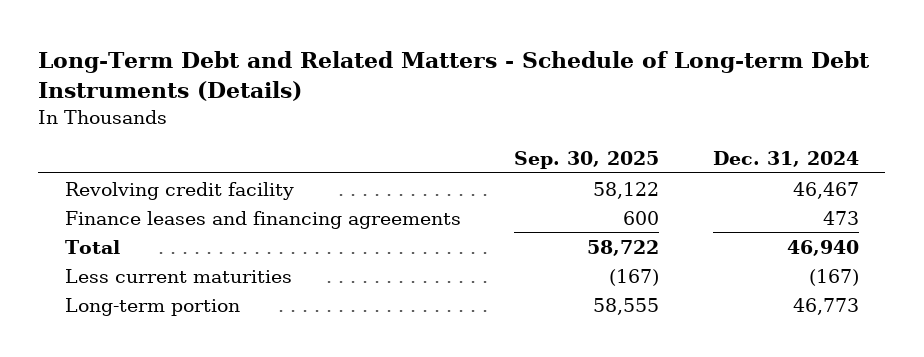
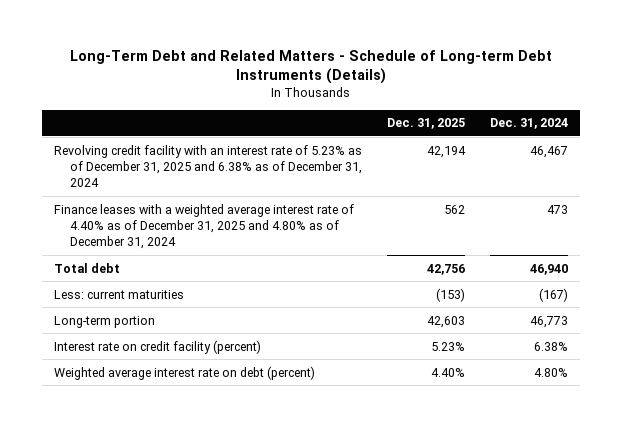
- | Sep. 30, 2025 | Dec. 31, 2024
+ | Dec. 31, 2025 | Dec. 31, 2024
- Revolving credit facility | 58,122 | 46,467
- Finance leases and financing agreements | 600 | 473
- Total | 58,722 | 46,940
- Less current maturities | (167) | (167)
+ Revolving credit facility with an interest rate of 5.23% as of December 31, 2025 and 6.38% as of December 31, 2024 | 42,194 | 46,467
+ Finance leases with a weighted average interest rate of 4.40% as of December 31, 2025 and 4.80% as of December 31, 2024 | 562 | 473
+ Total debt | 42,756 | 46,940
+ Less: current maturities | (153) | (167)
+ Interest rate on credit facility (percent) | 5.23% | 6.38%
+ Weighted average interest rate on debt (percent) | 4.40% | 4.80%

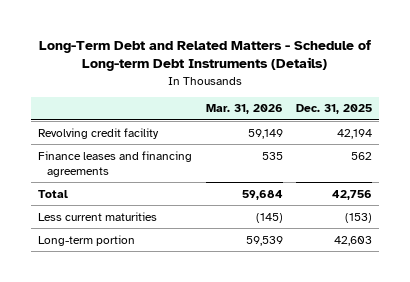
- | Dec. 31, 2025 | Dec. 31, 2024
+ | Mar. 31, 2026 | Dec. 31, 2025
- Revolving credit facility with an interest rate of 5.23% as of December 31, 2025 and 6.38% as of December 31, 2024 | 42,194 | 46,467
- Finance leases with a weighted average interest rate of 4.40% as of December 31, 2025 and 4.80% as of December 31, 2024 | 562 | 473
- Total debt | 42,756 | 46,940
- Less: current maturities | (153) | (167)
+ Revolving credit facility | 59,149 | 42,194
+ Finance leases and financing agreements | 535 | 562
+ Total | 59,684 | 42,756
+ Less current maturities | (145) | (153)
- Interest rate on credit facility (percent) | 5.23% | 6.38%
- Weighted average interest rate on debt (percent) | 4.40% | 4.80%

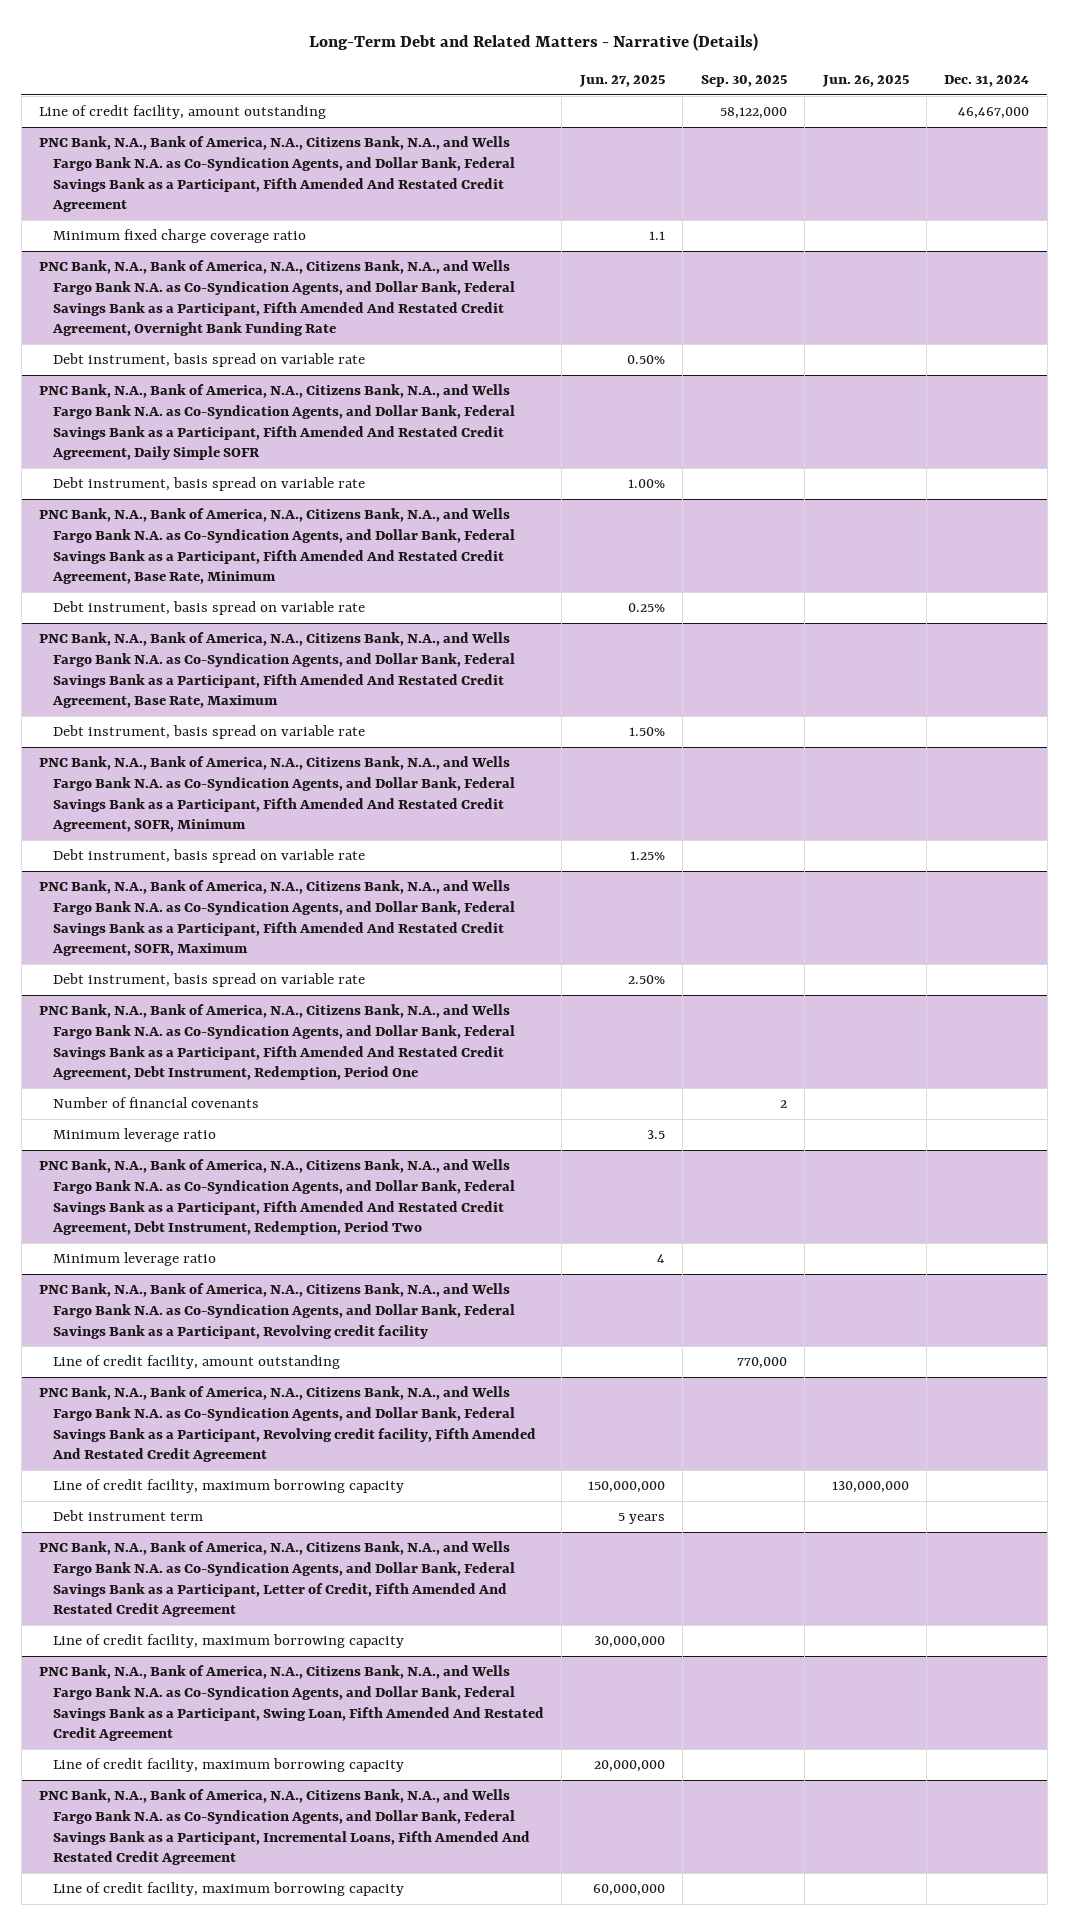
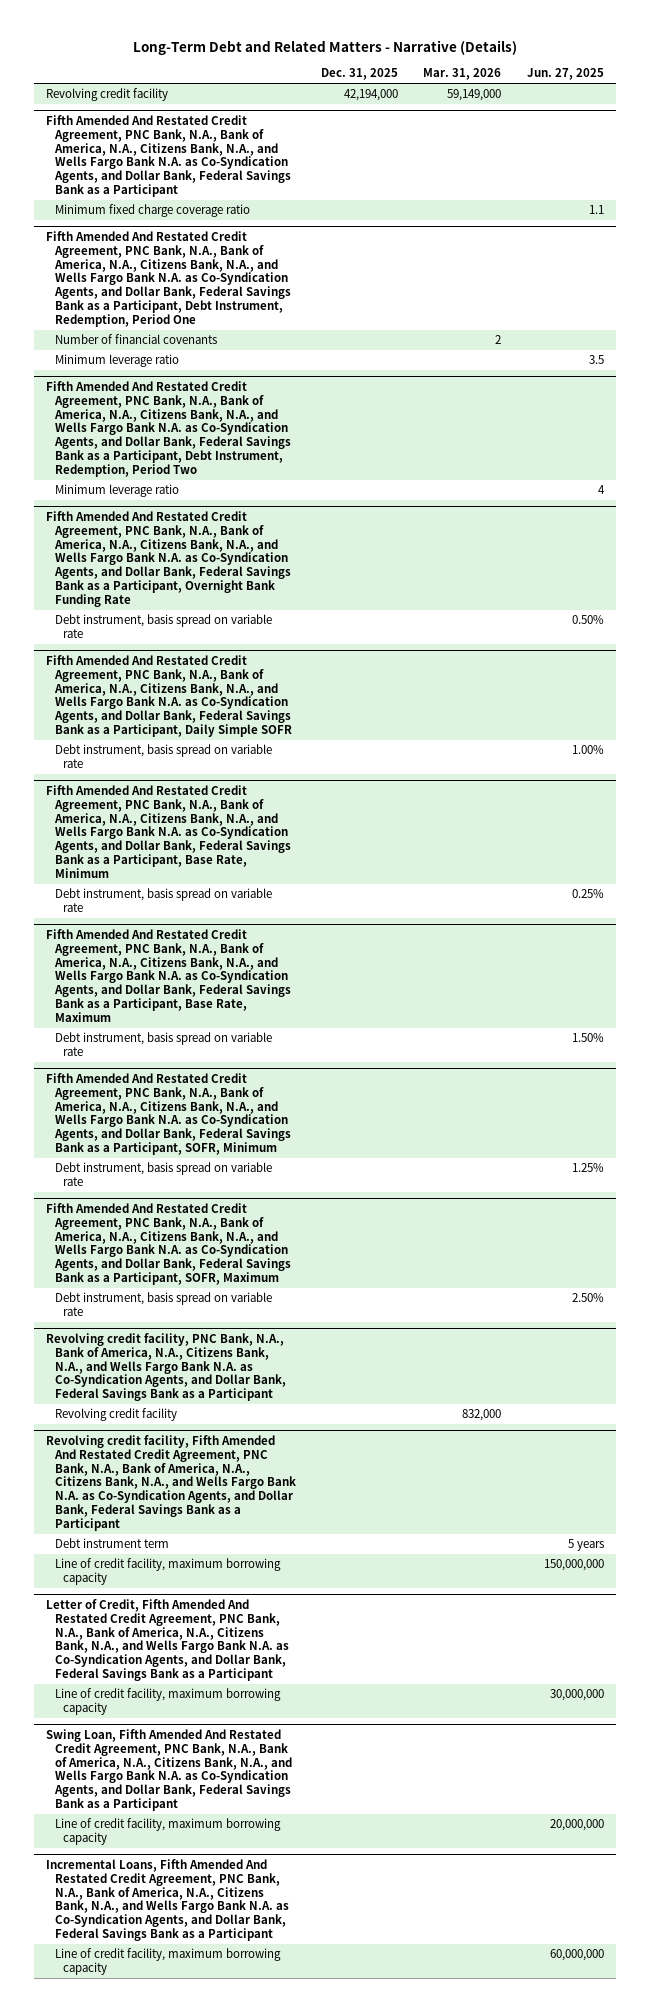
- | Jun. 27, 2025 | Sep. 30, 2025 | Jun. 26, 2025 | Dec. 31, 2024
+ | Dec. 31, 2025 | Mar. 31, 2026 | Jun. 27, 2025
- Line of credit facility, amount outstanding | | 58,122,000 | | 46,467,000
- PNC Bank, N.A., Bank of America, N.A., Citizens Bank, N.A., and Wells Fargo Bank N.A. as Co-Syndication Agents, and Dollar Bank, Federal Savings Bank as a Participant, Fifth Amended And Restated Credit Agreement
+ Revolving credit facility | 42,194,000 | 59,149,000 |
+ Fifth Amended And Restated Credit Agreement, PNC Bank, N.A., Bank of America, N.A., Citizens Bank, N.A., and Wells Fargo Bank N.A. as Co-Syndication Agents, and Dollar Bank, Federal Savings Bank as a Participant
- PNC Bank, N.A., Bank of America, N.A., Citizens Bank, N.A., and Wells Fargo Bank N.A. as Co-Syndication Agents, and Dollar Bank, Federal Savings Bank as a Participant, Fifth Amended And Restated Credit Agreement, Overnight Bank Funding Rate
+ Fifth Amended And Restated Credit Agreement, PNC Bank, N.A., Bank of America, N.A., Citizens Bank, N.A., and Wells Fargo Bank N.A. as Co-Syndication Agents, and Dollar Bank, Federal Savings Bank as a Participant, Debt Instrument, Redemption, Period One
+ Number of financial covenants | | 2 |
+ Minimum leverage ratio | | | 3.5
+ Fifth Amended And Restated Credit Agreement, PNC Bank, N.A., Bank of America, N.A., Citizens Bank, N.A., and Wells Fargo Bank N.A. as Co-Syndication Agents, and Dollar Bank, Federal Savings Bank as a Participant, Debt Instrument, Redemption, Period Two
+ Minimum leverage ratio | | | 4
+ Fifth Amended And Restated Credit Agreement, PNC Bank, N.A., Bank of America, N.A., Citizens Bank, N.A., and Wells Fargo Bank N.A. as Co-Syndication Agents, and Dollar Bank, Federal Savings Bank as a Participant, Overnight Bank Funding Rate
- PNC Bank, N.A., Bank of America, N.A., Citizens Bank, N.A., and Wells Fargo Bank N.A. as Co-Syndication Agents, and Dollar Bank, Federal Savings Bank as a Participant, Fifth Amended And Restated Credit Agreement, Daily Simple SOFR
+ Fifth Amended And Restated Credit Agreement, PNC Bank, N.A., Bank of America, N.A., Citizens Bank, N.A., and Wells Fargo Bank N.A. as Co-Syndication Agents, and Dollar Bank, Federal Savings Bank as a Participant, Daily Simple SOFR
- PNC Bank, N.A., Bank of America, N.A., Citizens Bank, N.A., and Wells Fargo Bank N.A. as Co-Syndication Agents, and Dollar Bank, Federal Savings Bank as a Participant, Fifth Amended And Restated Credit Agreement, Base Rate, Minimum
+ Fifth Amended And Restated Credit Agreement, PNC Bank, N.A., Bank of America, N.A., Citizens Bank, N.A., and Wells Fargo Bank N.A. as Co-Syndication Agents, and Dollar Bank, Federal Savings Bank as a Participant, Base Rate, Minimum
- PNC Bank, N.A., Bank of America, N.A., Citizens Bank, N.A., and Wells Fargo Bank N.A. as Co-Syndication Agents, and Dollar Bank, Federal Savings Bank as a Participant, Fifth Amended And Restated Credit Agreement, Base Rate, Maximum
+ Fifth Amended And Restated Credit Agreement, PNC Bank, N.A., Bank of America, N.A., Citizens Bank, N.A., and Wells Fargo Bank N.A. as Co-Syndication Agents, and Dollar Bank, Federal Savings Bank as a Participant, Base Rate, Maximum
- PNC Bank, N.A., Bank of America, N.A., Citizens Bank, N.A., and Wells Fargo Bank N.A. as Co-Syndication Agents, and Dollar Bank, Federal Savings Bank as a Participant, Fifth Amended And Restated Credit Agreement, SOFR, Minimum
+ Fifth Amended And Restated Credit Agreement, PNC Bank, N.A., Bank of America, N.A., Citizens Bank, N.A., and Wells Fargo Bank N.A. as Co-Syndication Agents, and Dollar Bank, Federal Savings Bank as a Participant, SOFR, Minimum
- PNC Bank, N.A., Bank of America, N.A., Citizens Bank, N.A., and Wells Fargo Bank N.A. as Co-Syndication Agents, and Dollar Bank, Federal Savings Bank as a Participant, Fifth Amended And Restated Credit Agreement, SOFR, Maximum
+ Fifth Amended And Restated Credit Agreement, PNC Bank, N.A., Bank of America, N.A., Citizens Bank, N.A., and Wells Fargo Bank N.A. as Co-Syndication Agents, and Dollar Bank, Federal Savings Bank as a Participant, SOFR, Maximum
- PNC Bank, N.A., Bank of America, N.A., Citizens Bank, N.A., and Wells Fargo Bank N.A. as Co-Syndication Agents, and Dollar Bank, Federal Savings Bank as a Participant, Fifth Amended And Restated Credit Agreement, Debt Instrument, Redemption, Period One
- Number of financial covenants | | 2 | |
- Minimum leverage ratio | 3.5 | | |
- PNC Bank, N.A., Bank of America, N.A., Citizens Bank, N.A., and Wells Fargo Bank N.A. as Co-Syndication Agents, and Dollar Bank, Federal Savings Bank as a Participant, Fifth Amended And Restated Credit Agreement, Debt Instrument, Redemption, Period Two
- Minimum leverage ratio | 4 | | |
- PNC Bank, N.A., Bank of America, N.A., Citizens Bank, N.A., and Wells Fargo Bank N.A. as Co-Syndication Agents, and Dollar Bank, Federal Savings Bank as a Participant, Revolving credit facility
- Line of credit facility, amount outstanding | | 770,000 | |
- PNC Bank, N.A., Bank of America, N.A., Citizens Bank, N.A., and Wells Fargo Bank N.A. as Co-Syndication Agents, and Dollar Bank, Federal Savings Bank as a Participant, Revolving credit facility, Fifth Amended And Restated Credit Agreement
- Line of credit facility, maximum borrowing capacity | 150,000,000 | | 130,000,000 |
+ Revolving credit facility, PNC Bank, N.A., Bank of America, N.A., Citizens Bank, N.A., and Wells Fargo Bank N.A. as Co-Syndication Agents, and Dollar Bank, Federal Savings Bank as a Participant
+ Revolving credit facility | | 832,000 |
+ Revolving credit facility, Fifth Amended And Restated Credit Agreement, PNC Bank, N.A., Bank of America, N.A., Citizens Bank, N.A., and Wells Fargo Bank N.A. as Co-Syndication Agents, and Dollar Bank, Federal Savings Bank as a Participant
- PNC Bank, N.A., Bank of America, N.A., Citizens Bank, N.A., and Wells Fargo Bank N.A. as Co-Syndication Agents, and Dollar Bank, Federal Savings Bank as a Participant, Letter of Credit, Fifth Amended And Restated Credit Agreement
+ Line of credit facility, maximum borrowing capacity | | | 150,000,000
+ Letter of Credit, Fifth Amended And Restated Credit Agreement, PNC Bank, N.A., Bank of America, N.A., Citizens Bank, N.A., and Wells Fargo Bank N.A. as Co-Syndication Agents, and Dollar Bank, Federal Savings Bank as a Participant
- PNC Bank, N.A., Bank of America, N.A., Citizens Bank, N.A., and Wells Fargo Bank N.A. as Co-Syndication Agents, and Dollar Bank, Federal Savings Bank as a Participant, Swing Loan, Fifth Amended And Restated Credit Agreement
+ Swing Loan, Fifth Amended And Restated Credit Agreement, PNC Bank, N.A., Bank of America, N.A., Citizens Bank, N.A., and Wells Fargo Bank N.A. as Co-Syndication Agents, and Dollar Bank, Federal Savings Bank as a Participant
- PNC Bank, N.A., Bank of America, N.A., Citizens Bank, N.A., and Wells Fargo Bank N.A. as Co-Syndication Agents, and Dollar Bank, Federal Savings Bank as a Participant, Incremental Loans, Fifth Amended And Restated Credit Agreement
+ Incremental Loans, Fifth Amended And Restated Credit Agreement, PNC Bank, N.A., Bank of America, N.A., Citizens Bank, N.A., and Wells Fargo Bank N.A. as Co-Syndication Agents, and Dollar Bank, Federal Savings Bank as a Participant

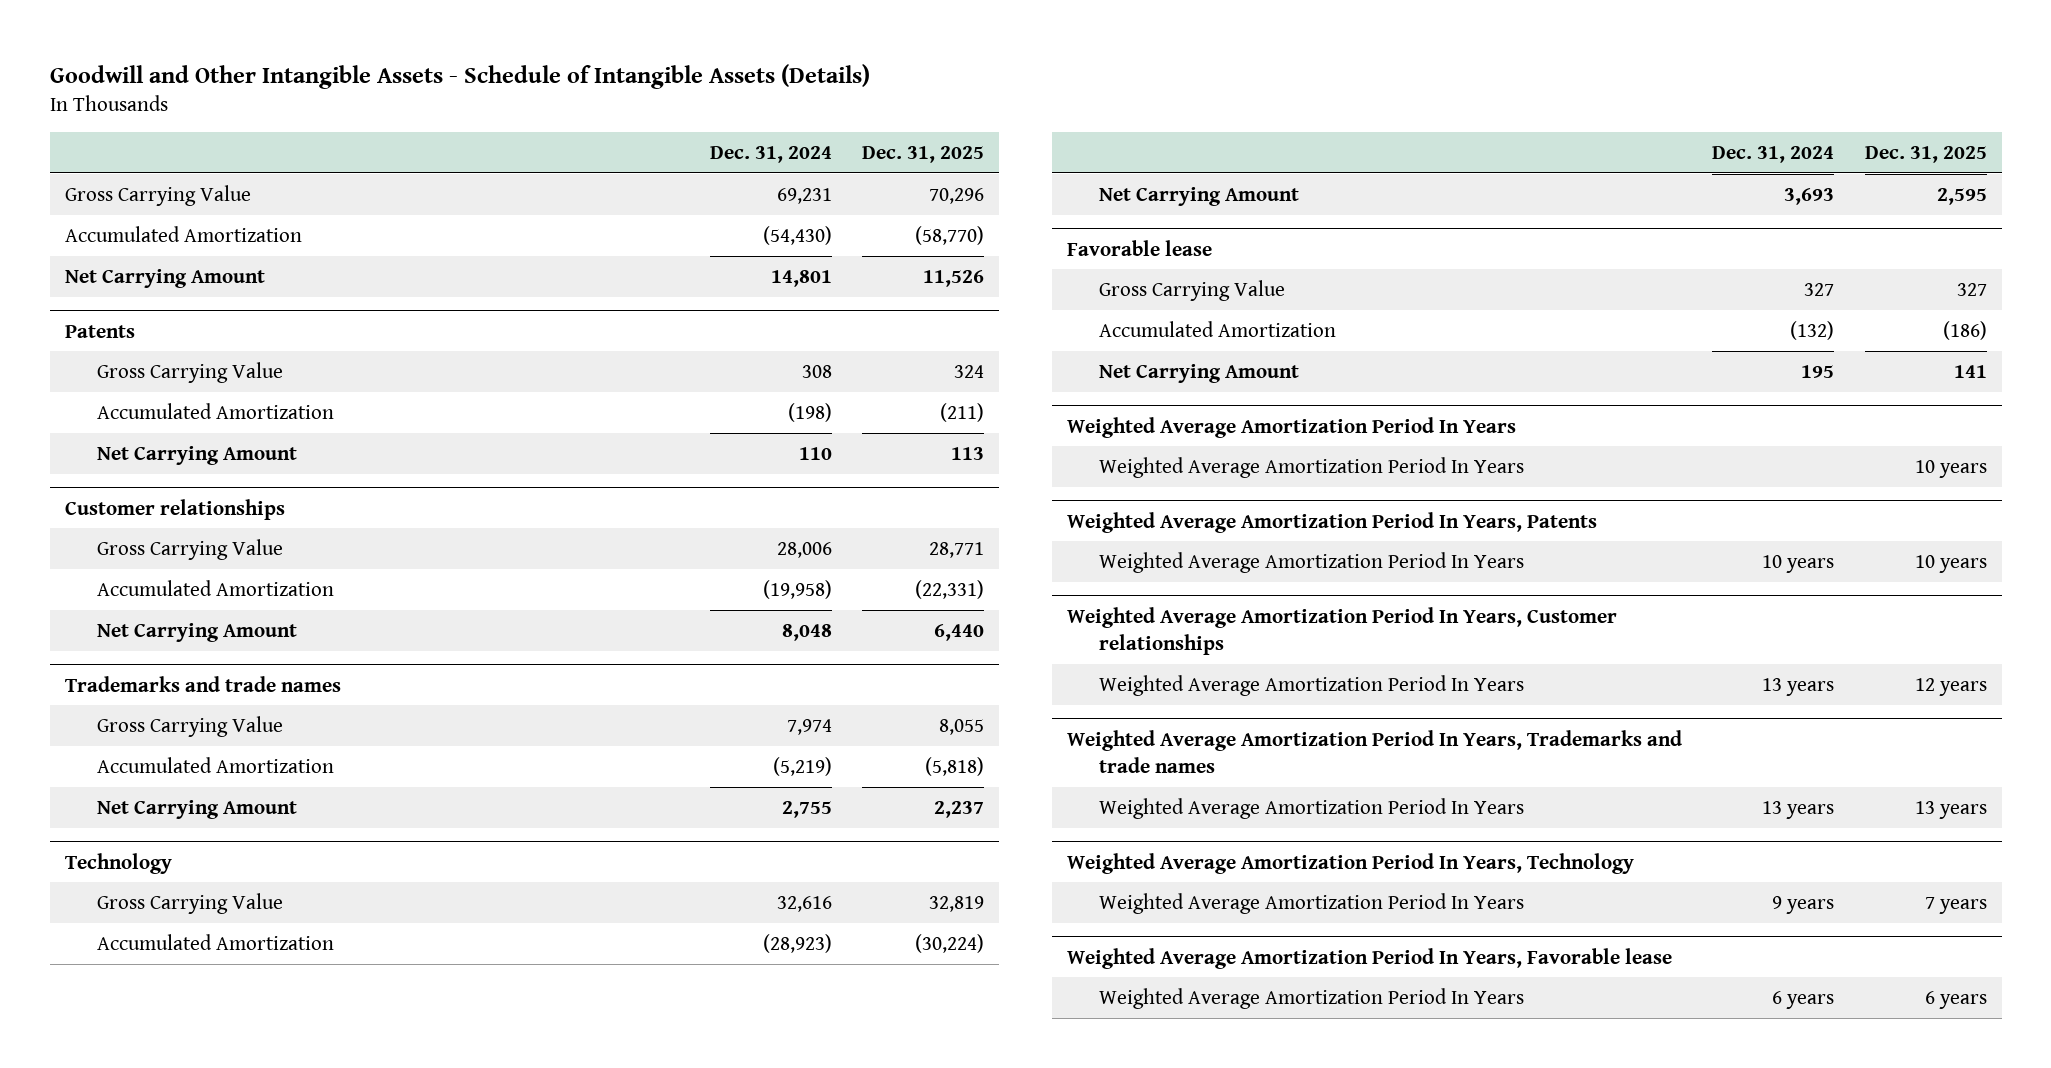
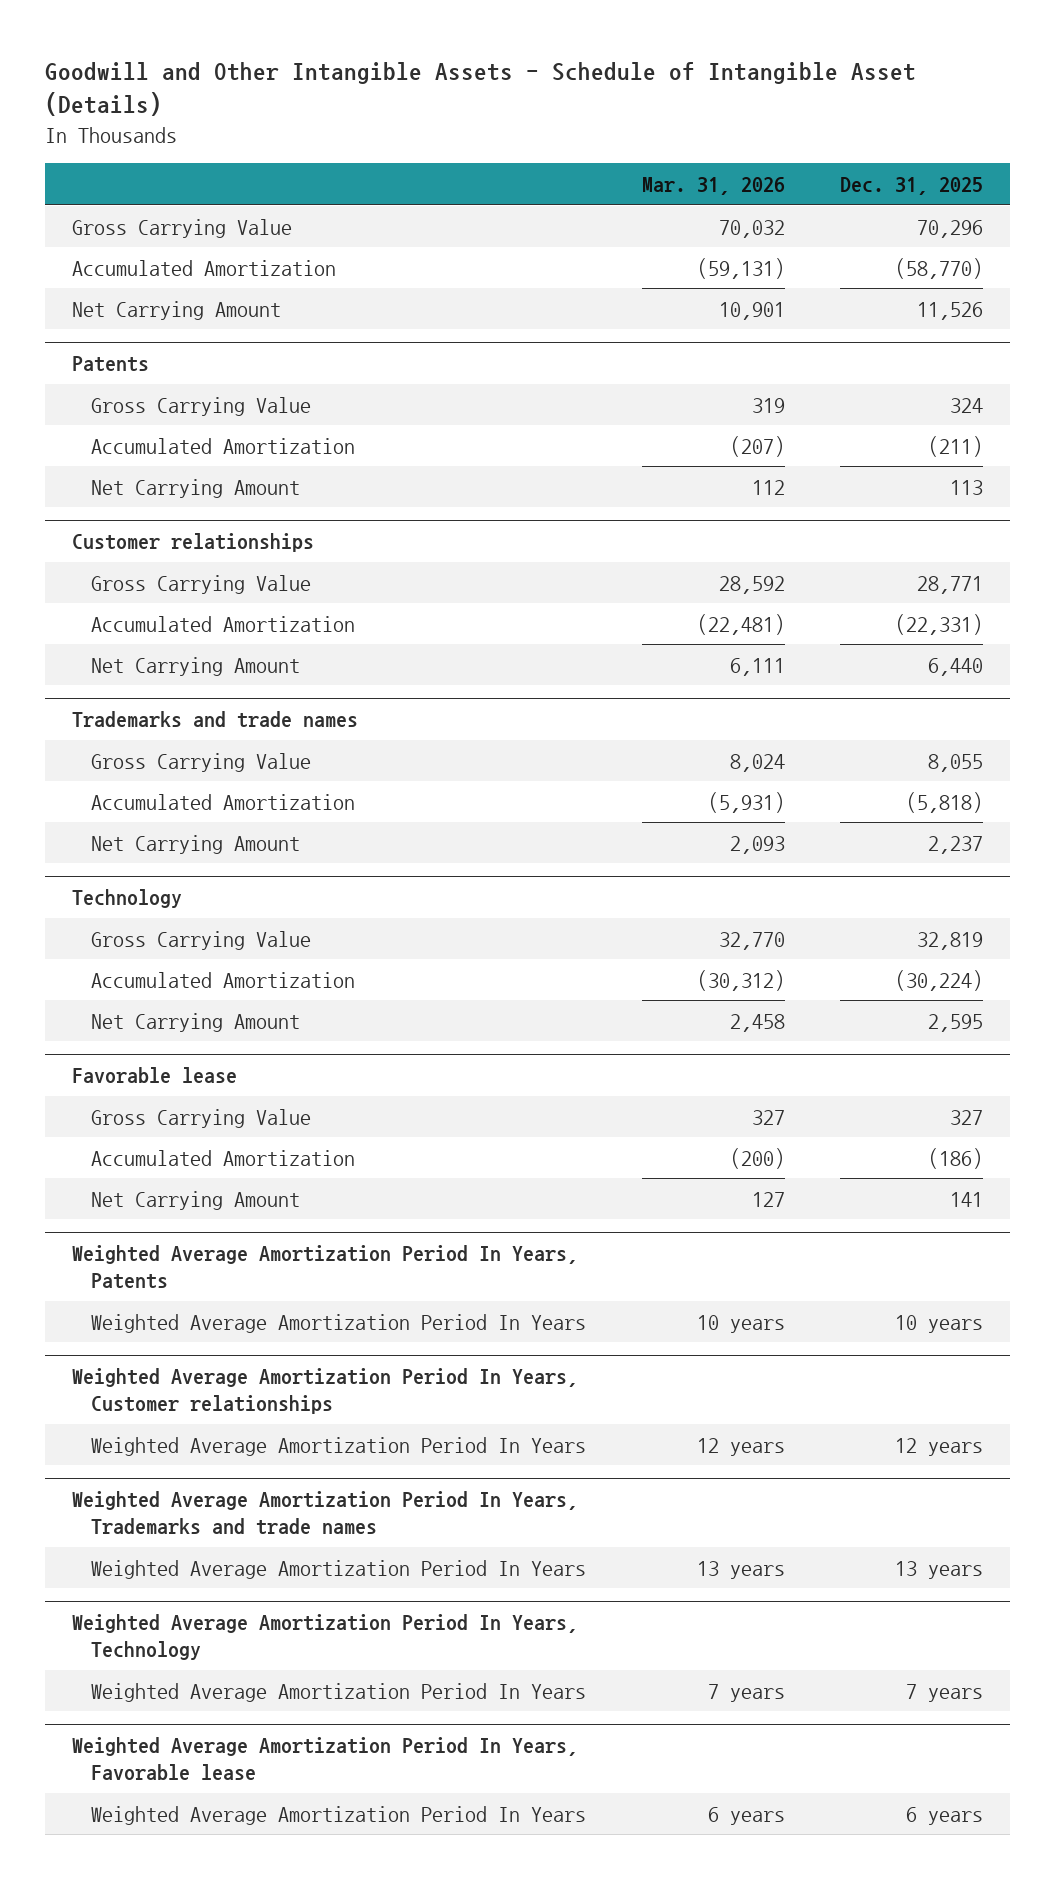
- Goodwill and Other Intangible Assets - Schedule of Intangible Assets (Details)
+ Goodwill and Other Intangible Assets - Schedule of Intangible Asset (Details)
- | Dec. 31, 2024 | Dec. 31, 2025
+ | Mar. 31, 2026 | Dec. 31, 2025
- Weighted Average Amortization Period In Years
- Weighted Average Amortization Period In Years | | 10 years

